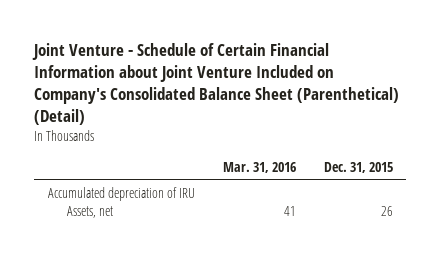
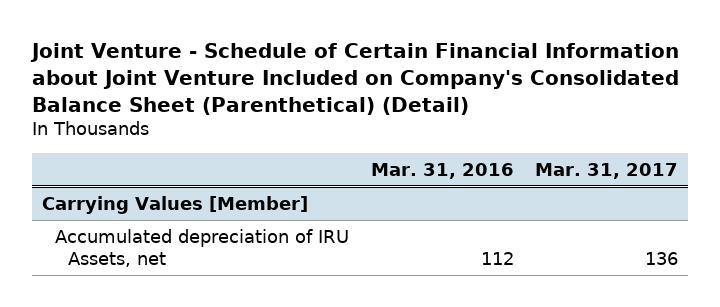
- | Mar. 31, 2016 | Dec. 31, 2015
+ | Mar. 31, 2016 | Mar. 31, 2017
- Accumulated depreciation of IRU Assets, net | 41 | 26
+ Carrying Values [Member]
+ Accumulated depreciation of IRU Assets, net | 112 | 136

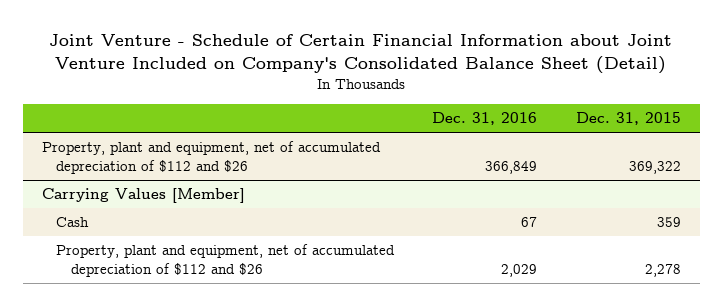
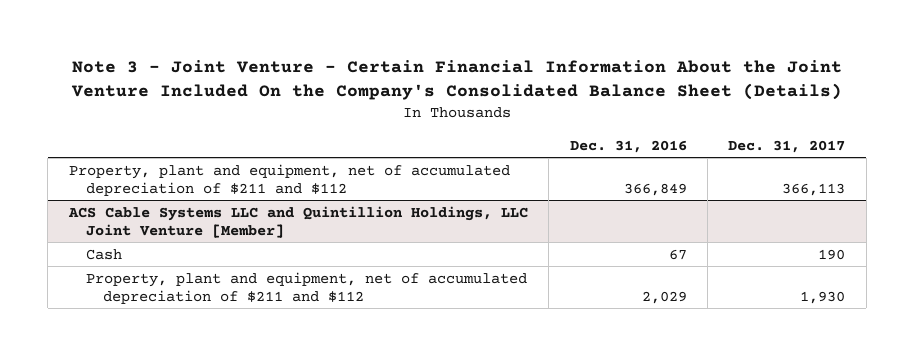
- Joint Venture - Schedule of Certain Financial Information about Joint Venture Included on Company's Consolidated Balance Sheet (Detail)
+ Note 3 - Joint Venture - Certain Financial Information About the Joint Venture Included On the Company's Consolidated Balance Sheet (Details)
- | Dec. 31, 2016 | Dec. 31, 2015
+ | Dec. 31, 2016 | Dec. 31, 2017
- Property, plant and equipment, net of accumulated depreciation of $112 and $26 | 366,849 | 369,322
- Carrying Values [Member]
+ Property, plant and equipment, net of accumulated depreciation of $211 and $112 | 366,849 | 366,113
+ ACS Cable Systems LLC and Quintillion Holdings, LLC Joint Venture [Member]
- Property, plant and equipment, net of accumulated depreciation of $112 and $26 | 2,029 | 2,278
+ Property, plant and equipment, net of accumulated depreciation of $211 and $112 | 2,029 | 1,930

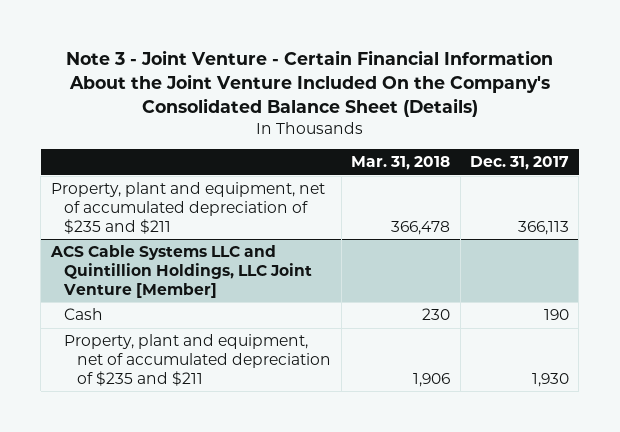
- | Dec. 31, 2016 | Dec. 31, 2017
+ | Mar. 31, 2018 | Dec. 31, 2017
- Property, plant and equipment, net of accumulated depreciation of $211 and $112 | 366,849 | 366,113
+ Property, plant and equipment, net of accumulated depreciation of $235 and $211 | 366,478 | 366,113
@ ACS Cable Systems LLC and Quintillion Holdings, LLC Joint Venture [Member]
- Property, plant and equipment, net of accumulated depreciation of $211 and $112 | 2,029 | 1,930
+ Property, plant and equipment, net of accumulated depreciation of $235 and $211 | 1,906 | 1,930

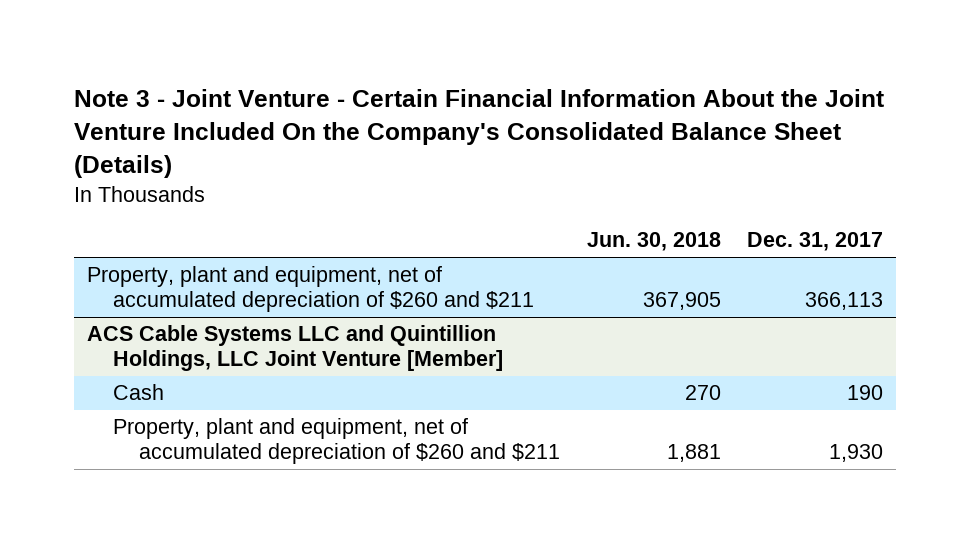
- | Mar. 31, 2018 | Dec. 31, 2017
+ | Jun. 30, 2018 | Dec. 31, 2017
- Property, plant and equipment, net of accumulated depreciation of $235 and $211 | 366,478 | 366,113
+ Property, plant and equipment, net of accumulated depreciation of $260 and $211 | 367,905 | 366,113
@ ACS Cable Systems LLC and Quintillion Holdings, LLC Joint Venture [Member]
- Property, plant and equipment, net of accumulated depreciation of $235 and $211 | 1,906 | 1,930
+ Property, plant and equipment, net of accumulated depreciation of $260 and $211 | 1,881 | 1,930

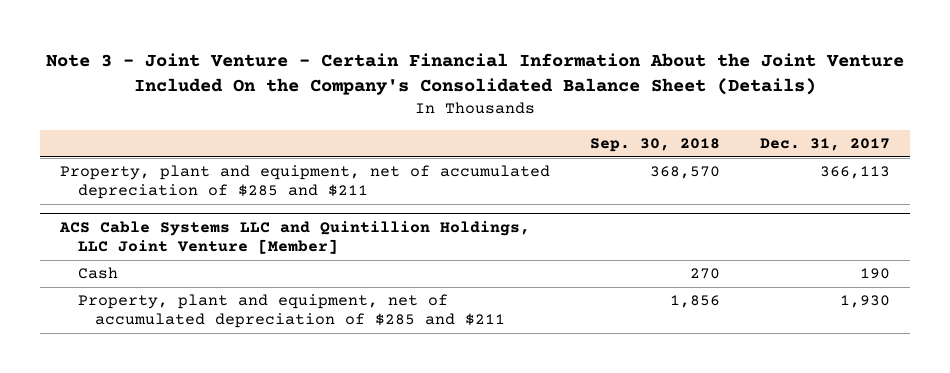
- | Jun. 30, 2018 | Dec. 31, 2017
+ | Sep. 30, 2018 | Dec. 31, 2017
- Property, plant and equipment, net of accumulated depreciation of $260 and $211 | 367,905 | 366,113
+ Property, plant and equipment, net of accumulated depreciation of $285 and $211 | 368,570 | 366,113
@ ACS Cable Systems LLC and Quintillion Holdings, LLC Joint Venture [Member]
- Property, plant and equipment, net of accumulated depreciation of $260 and $211 | 1,881 | 1,930
+ Property, plant and equipment, net of accumulated depreciation of $285 and $211 | 1,856 | 1,930

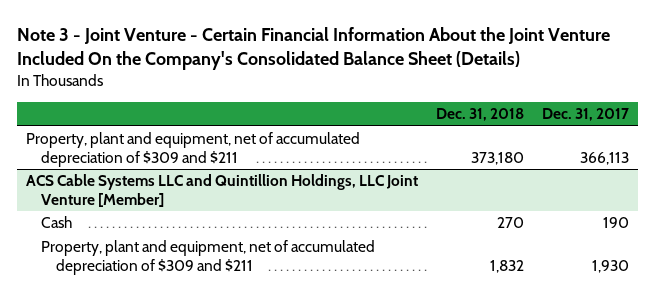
- | Sep. 30, 2018 | Dec. 31, 2017
+ | Dec. 31, 2018 | Dec. 31, 2017
- Property, plant and equipment, net of accumulated depreciation of $285 and $211 | 368,570 | 366,113
+ Property, plant and equipment, net of accumulated depreciation of $309 and $211 | 373,180 | 366,113
@ ACS Cable Systems LLC and Quintillion Holdings, LLC Joint Venture [Member]
- Property, plant and equipment, net of accumulated depreciation of $285 and $211 | 1,856 | 1,930
+ Property, plant and equipment, net of accumulated depreciation of $309 and $211 | 1,832 | 1,930

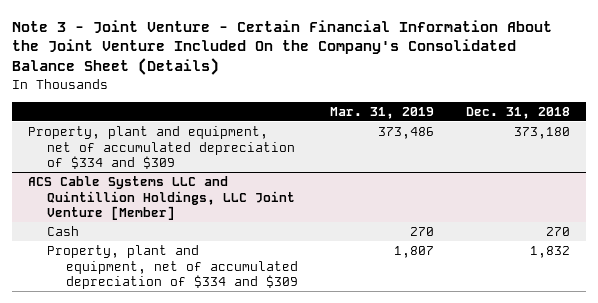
- | Dec. 31, 2018 | Dec. 31, 2017
+ | Mar. 31, 2019 | Dec. 31, 2018
- Property, plant and equipment, net of accumulated depreciation of $309 and $211 | 373,180 | 366,113
+ Property, plant and equipment, net of accumulated depreciation of $334 and $309 | 373,486 | 373,180
@ ACS Cable Systems LLC and Quintillion Holdings, LLC Joint Venture [Member]
- Property, plant and equipment, net of accumulated depreciation of $309 and $211 | 1,832 | 1,930
+ Property, plant and equipment, net of accumulated depreciation of $334 and $309 | 1,807 | 1,832

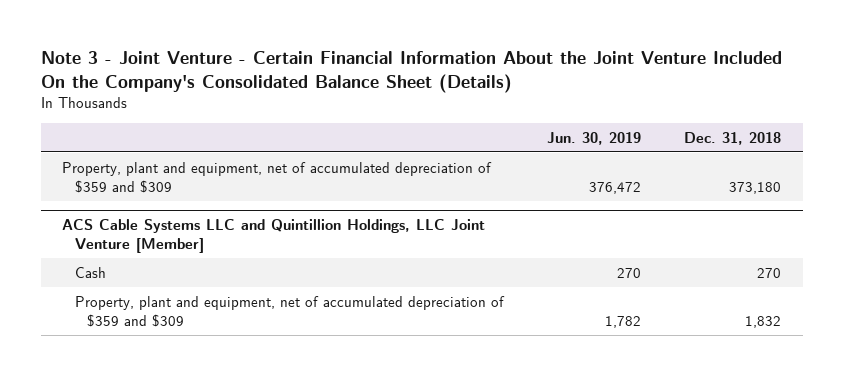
- | Mar. 31, 2019 | Dec. 31, 2018
+ | Jun. 30, 2019 | Dec. 31, 2018
- Property, plant and equipment, net of accumulated depreciation of $334 and $309 | 373,486 | 373,180
+ Property, plant and equipment, net of accumulated depreciation of $359 and $309 | 376,472 | 373,180
@ ACS Cable Systems LLC and Quintillion Holdings, LLC Joint Venture [Member]
- Property, plant and equipment, net of accumulated depreciation of $334 and $309 | 1,807 | 1,832
+ Property, plant and equipment, net of accumulated depreciation of $359 and $309 | 1,782 | 1,832

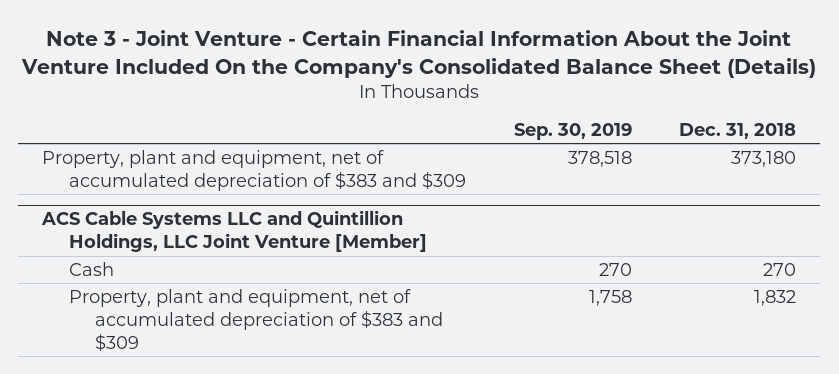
- | Jun. 30, 2019 | Dec. 31, 2018
+ | Sep. 30, 2019 | Dec. 31, 2018
- Property, plant and equipment, net of accumulated depreciation of $359 and $309 | 376,472 | 373,180
+ Property, plant and equipment, net of accumulated depreciation of $383 and $309 | 378,518 | 373,180
@ ACS Cable Systems LLC and Quintillion Holdings, LLC Joint Venture [Member]
- Property, plant and equipment, net of accumulated depreciation of $359 and $309 | 1,782 | 1,832
+ Property, plant and equipment, net of accumulated depreciation of $383 and $309 | 1,758 | 1,832

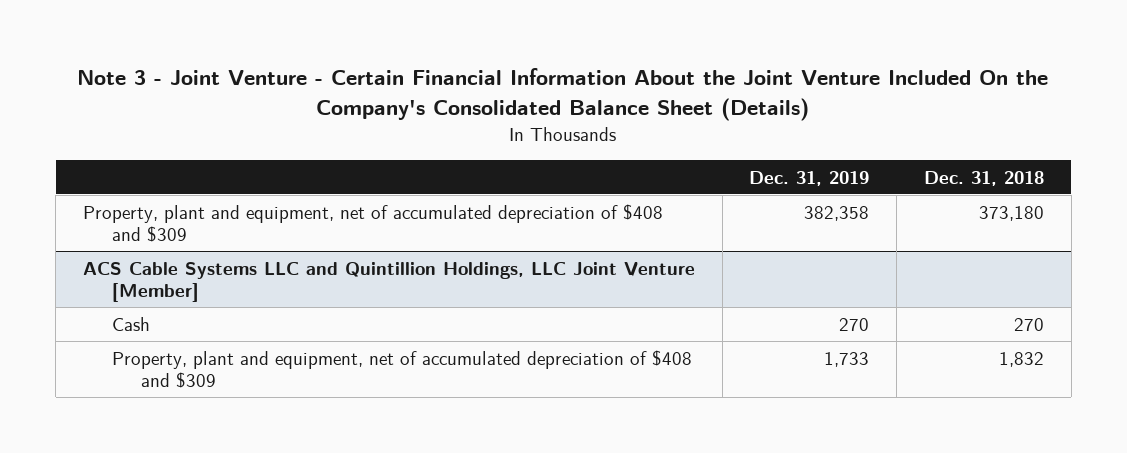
- | Sep. 30, 2019 | Dec. 31, 2018
+ | Dec. 31, 2019 | Dec. 31, 2018
- Property, plant and equipment, net of accumulated depreciation of $383 and $309 | 378,518 | 373,180
+ Property, plant and equipment, net of accumulated depreciation of $408 and $309 | 382,358 | 373,180
@ ACS Cable Systems LLC and Quintillion Holdings, LLC Joint Venture [Member]
- Property, plant and equipment, net of accumulated depreciation of $383 and $309 | 1,758 | 1,832
+ Property, plant and equipment, net of accumulated depreciation of $408 and $309 | 1,733 | 1,832

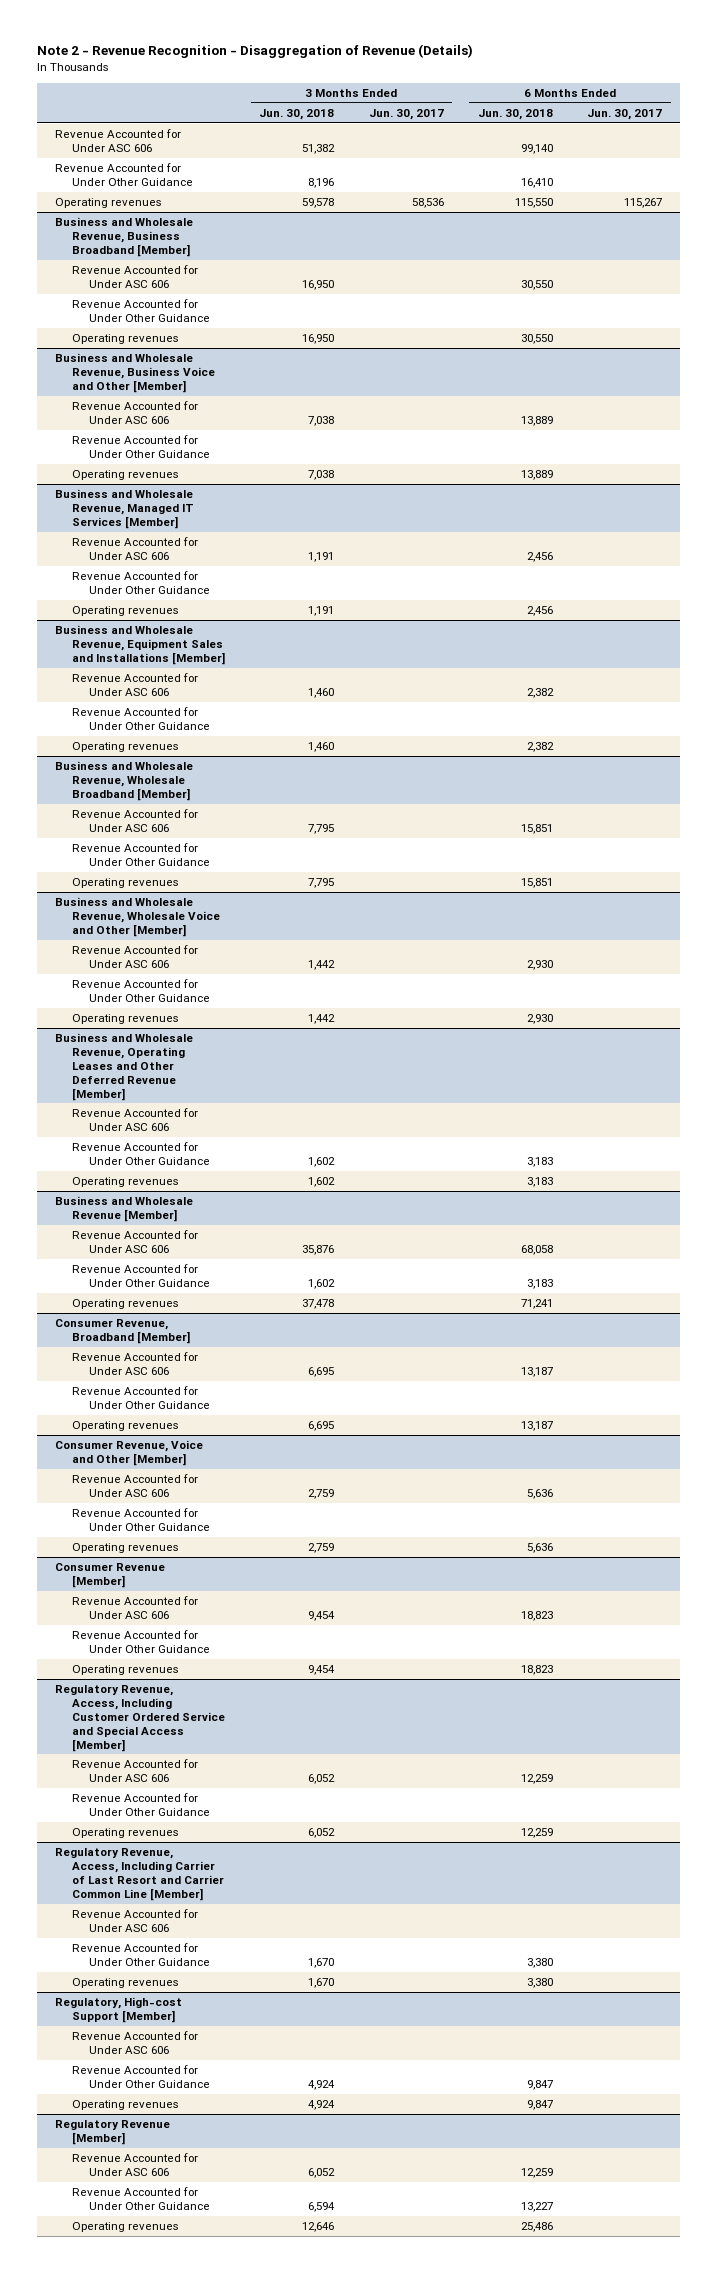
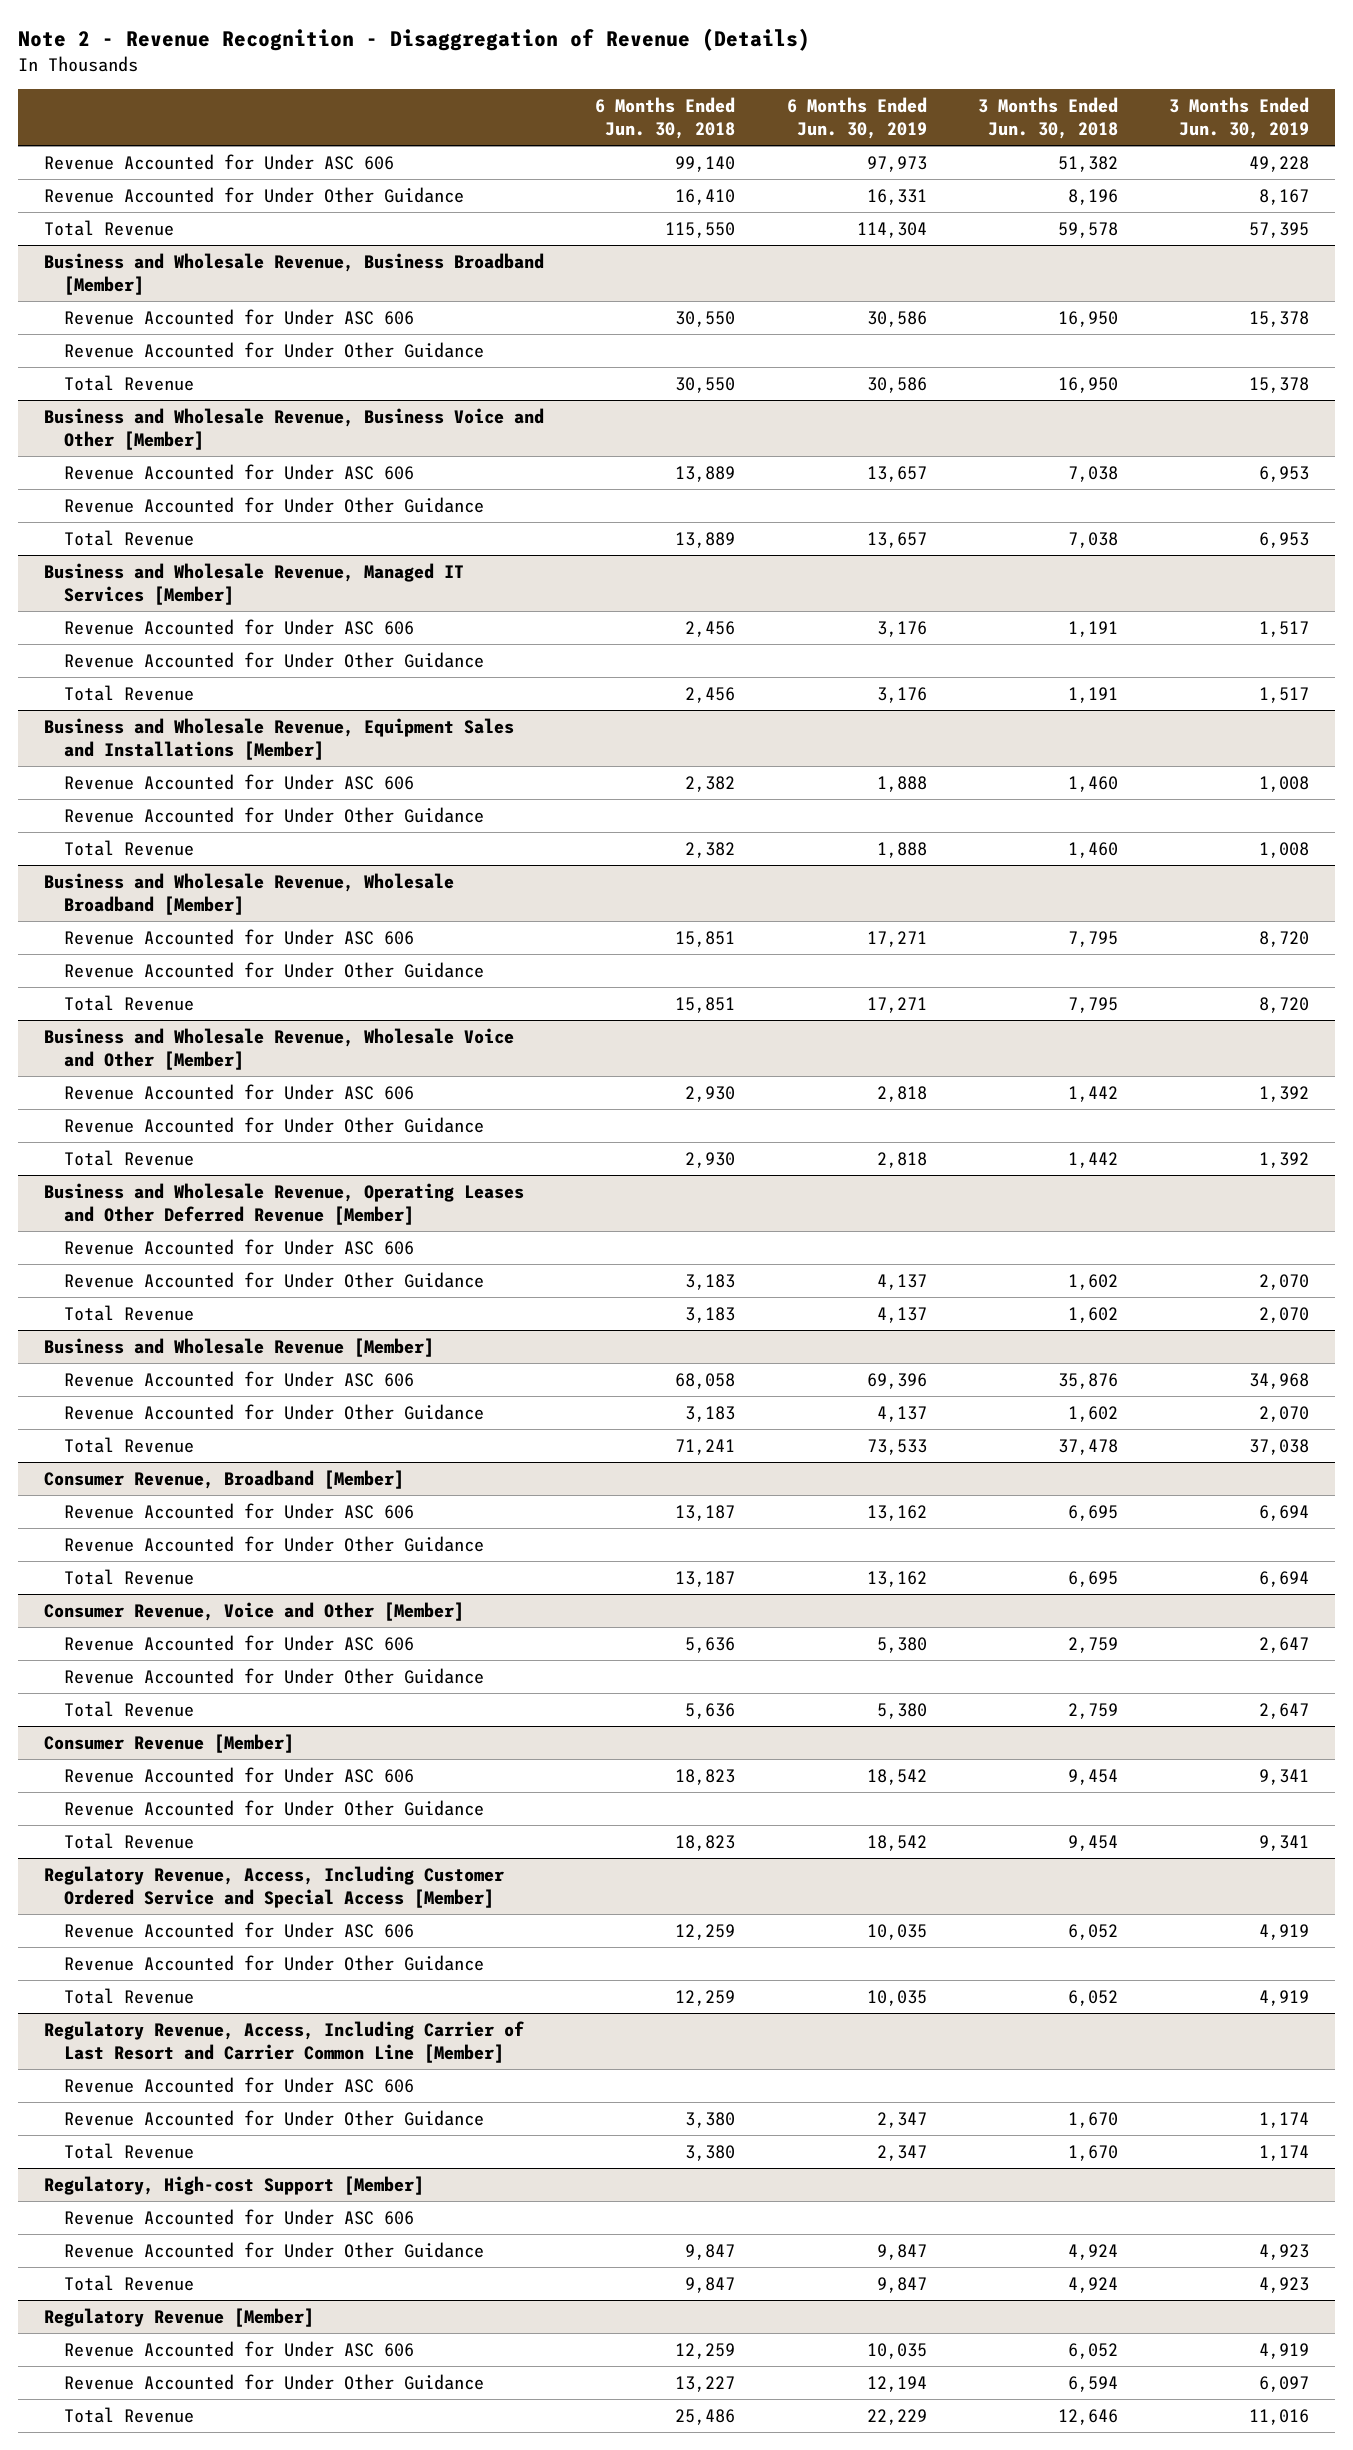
- | 3 Months Ended Jun. 30, 2018 | 3 Months Ended Jun. 30, 2017 | 6 Months Ended Jun. 30, 2018 | 6 Months Ended Jun. 30, 2017
+ | 6 Months Ended Jun. 30, 2018 | 6 Months Ended Jun. 30, 2019 | 3 Months Ended Jun. 30, 2018 | 3 Months Ended Jun. 30, 2019
- Operating revenues | 59,578 | 58,536 | 115,550 | 115,267
+ Total Revenue | 115,550 | 114,304 | 59,578 | 57,395
@ Business and Wholesale Revenue, Business Broadband [Member]
- Operating revenues | 16,950 | | 30,550 |
+ Total Revenue | 30,550 | 30,586 | 16,950 | 15,378
@ Business and Wholesale Revenue, Business Voice and Other [Member]
- Operating revenues | 7,038 | | 13,889 |
+ Total Revenue | 13,889 | 13,657 | 7,038 | 6,953
@ Business and Wholesale Revenue, Managed IT Services [Member]
- Operating revenues | 1,191 | | 2,456 |
+ Total Revenue | 2,456 | 3,176 | 1,191 | 1,517
@ Business and Wholesale Revenue, Equipment Sales and Installations [Member]
- Operating revenues | 1,460 | | 2,382 |
+ Total Revenue | 2,382 | 1,888 | 1,460 | 1,008
@ Business and Wholesale Revenue, Wholesale Broadband [Member]
- Operating revenues | 7,795 | | 15,851 |
+ Total Revenue | 15,851 | 17,271 | 7,795 | 8,720
@ Business and Wholesale Revenue, Wholesale Voice and Other [Member]
- Operating revenues | 1,442 | | 2,930 |
+ Total Revenue | 2,930 | 2,818 | 1,442 | 1,392
@ Business and Wholesale Revenue, Operating Leases and Other Deferred Revenue [Member]
- Operating revenues | 1,602 | | 3,183 |
+ Total Revenue | 3,183 | 4,137 | 1,602 | 2,070
@ Business and Wholesale Revenue [Member]
- Operating revenues | 37,478 | | 71,241 |
+ Total Revenue | 71,241 | 73,533 | 37,478 | 37,038
@ Consumer Revenue, Broadband [Member]
- Operating revenues | 6,695 | | 13,187 |
+ Total Revenue | 13,187 | 13,162 | 6,695 | 6,694
@ Consumer Revenue, Voice and Other [Member]
- Operating revenues | 2,759 | | 5,636 |
+ Total Revenue | 5,636 | 5,380 | 2,759 | 2,647
@ Consumer Revenue [Member]
- Operating revenues | 9,454 | | 18,823 |
+ Total Revenue | 18,823 | 18,542 | 9,454 | 9,341
@ Regulatory Revenue, Access, Including Customer Ordered Service and Special Access [Member]
- Operating revenues | 6,052 | | 12,259 |
+ Total Revenue | 12,259 | 10,035 | 6,052 | 4,919
@ Regulatory Revenue, Access, Including Carrier of Last Resort and Carrier Common Line [Member]
- Operating revenues | 1,670 | | 3,380 |
+ Total Revenue | 3,380 | 2,347 | 1,670 | 1,174
@ Regulatory, High-cost Support [Member]
- Operating revenues | 4,924 | | 9,847 |
+ Total Revenue | 9,847 | 9,847 | 4,924 | 4,923
@ Regulatory Revenue [Member]
- Operating revenues | 12,646 | | 25,486 |
+ Total Revenue | 25,486 | 22,229 | 12,646 | 11,016

